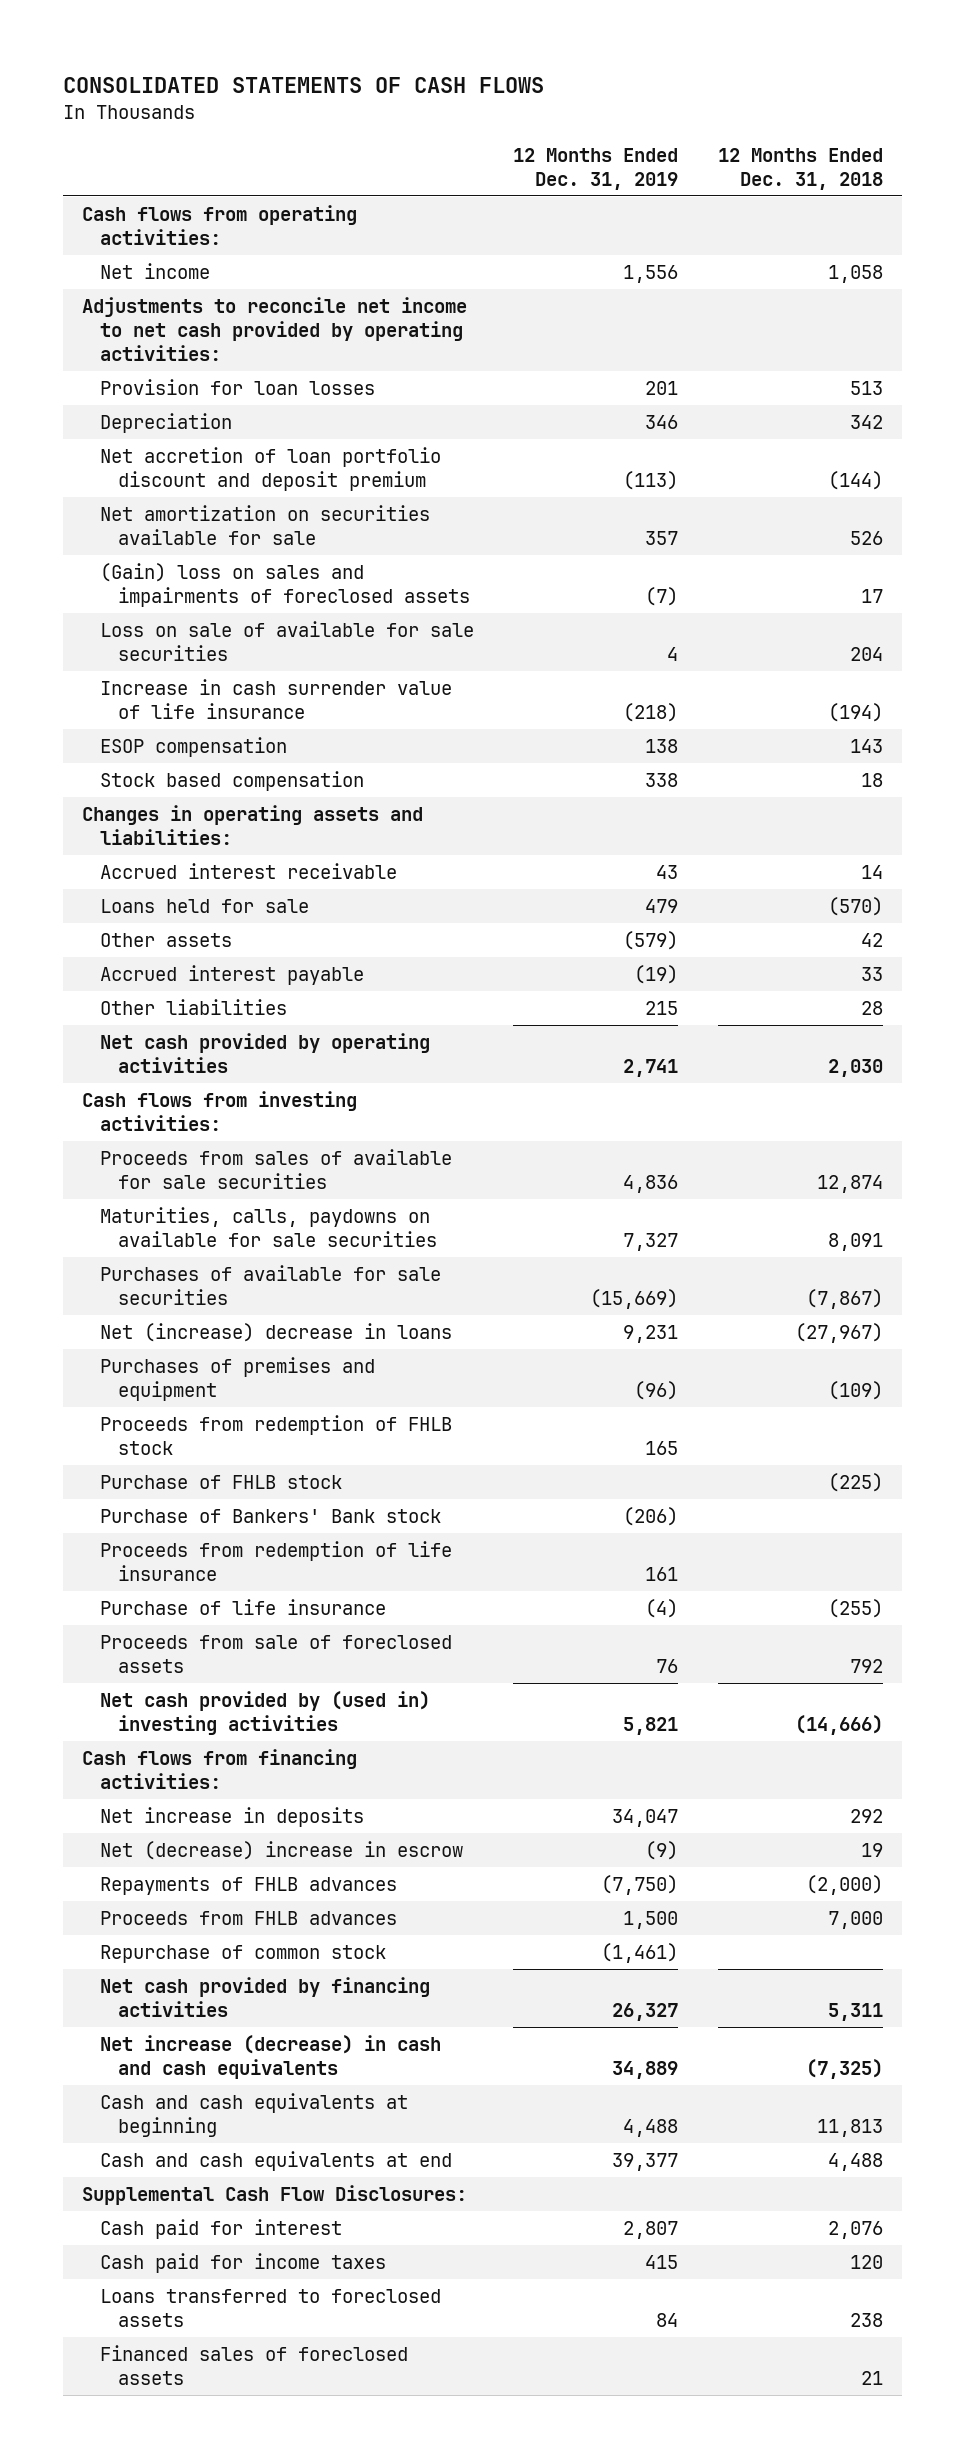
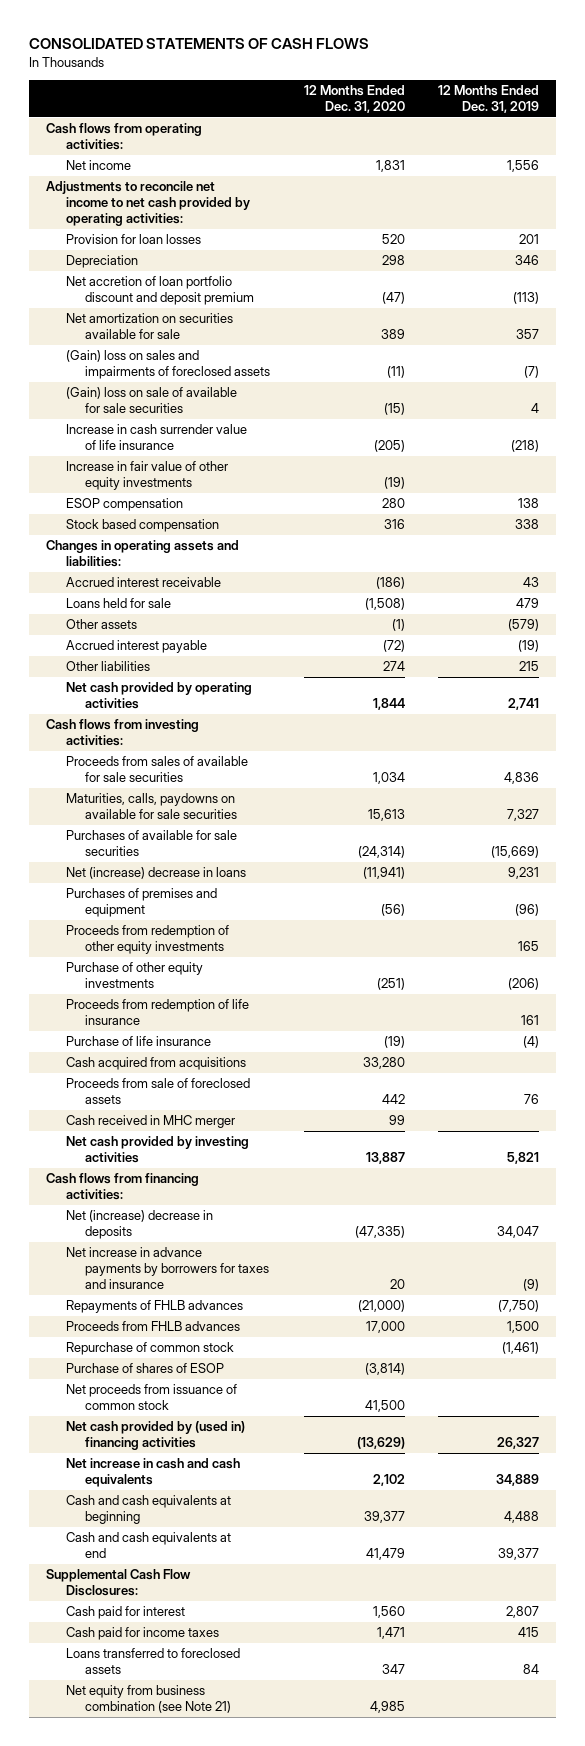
- | 12 Months Ended Dec. 31, 2019 | 12 Months Ended Dec. 31, 2018
+ | 12 Months Ended Dec. 31, 2020 | 12 Months Ended Dec. 31, 2019
- Loss on sale of available for sale securities | 4 | 204
+ (Gain) loss on sale of available for sale securities | (15) | 4
+ Increase in fair value of other equity investments | (19) |
- Proceeds from redemption of FHLB stock | 165 |
- Purchase of FHLB stock | | (225)
- Purchase of Bankers' Bank stock | (206) |
+ Proceeds from redemption of other equity investments | | 165
+ Purchase of other equity investments | (251) | (206)
+ Cash acquired from acquisitions | 33,280 |
- Net cash provided by (used in) investing activities | 5,821 | (14,666)
+ Cash received in MHC merger | 99 |
+ Net cash provided by investing activities | 13,887 | 5,821
- Net increase in deposits | 34,047 | 292
- Net (decrease) increase in escrow | (9) | 19
+ Net (increase) decrease in deposits | (47,335) | 34,047
+ Net increase in advance payments by borrowers for taxes and insurance | 20 | (9)
- Net cash provided by financing activities | 26,327 | 5,311
- Net increase (decrease) in cash and cash equivalents | 34,889 | (7,325)
+ Purchase of shares of ESOP | (3,814) |
+ Net proceeds from issuance of common stock | 41,500 |
+ Net cash provided by (used in) financing activities | (13,629) | 26,327
+ Net increase in cash and cash equivalents | 2,102 | 34,889
- Financed sales of foreclosed assets | | 21
+ Net equity from business combination (see Note 21) | 4,985 |

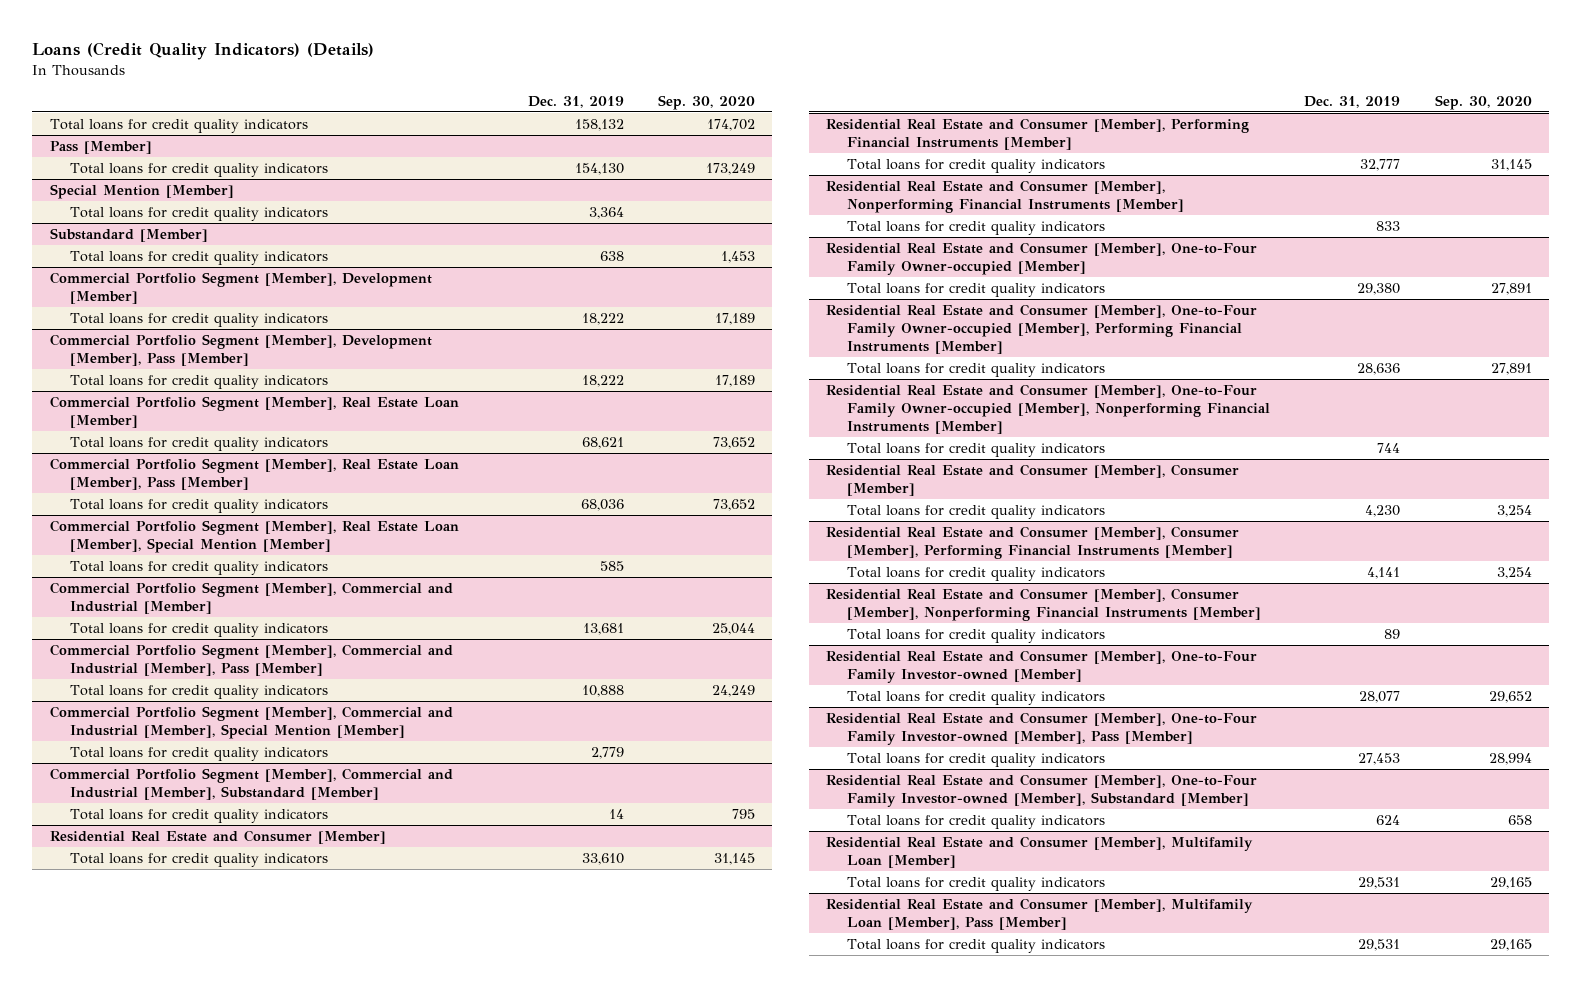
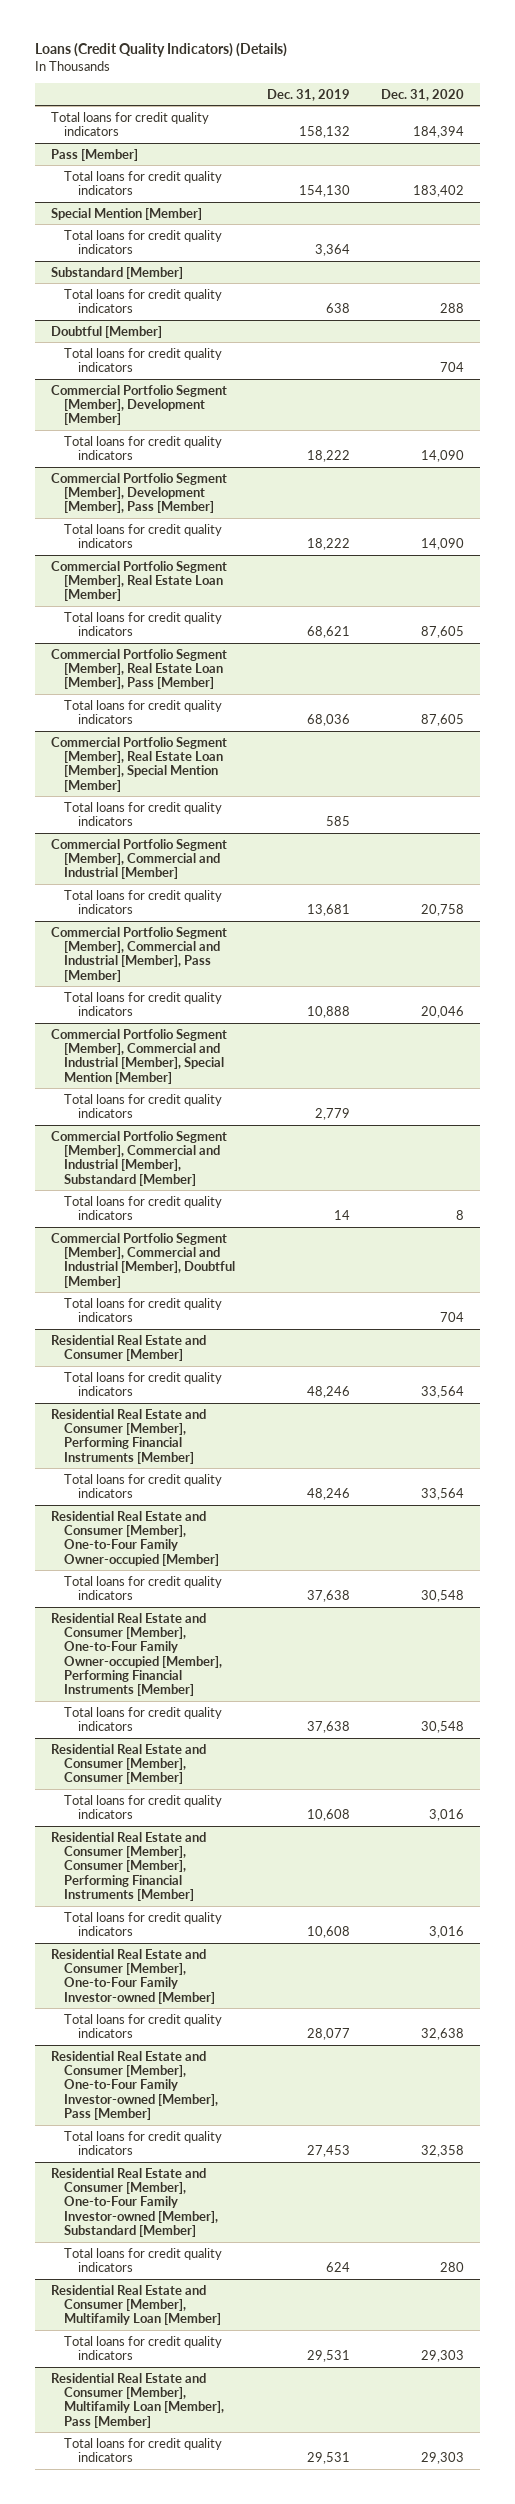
- | Dec. 31, 2019 | Sep. 30, 2020
+ | Dec. 31, 2019 | Dec. 31, 2020
+ Doubtful [Member]
+ Total loans for credit quality indicators | | 704
+ Commercial Portfolio Segment [Member], Commercial and Industrial [Member], Doubtful [Member]
+ Total loans for credit quality indicators | | 704
@ Residential Real Estate and Consumer [Member]
- Total loans for credit quality indicators | 33,610 | 31,145
+ Total loans for credit quality indicators | 48,246 | 33,564
@ Residential Real Estate and Consumer [Member], Performing Financial Instruments [Member]
- Total loans for credit quality indicators | 32,777 | 31,145
- Residential Real Estate and Consumer [Member], Nonperforming Financial Instruments [Member]
- Total loans for credit quality indicators | 833 |
@ Residential Real Estate and Consumer [Member], Performing Financial Instruments [Member]
+ Total loans for credit quality indicators | 48,246 | 33,564
@ Residential Real Estate and Consumer [Member], One-to-Four Family Owner-occupied [Member]
- Total loans for credit quality indicators | 29,380 | 27,891
+ Total loans for credit quality indicators | 37,638 | 30,548
@ Residential Real Estate and Consumer [Member], One-to-Four Family Owner-occupied [Member], Performing Financial Instruments [Member]
- Total loans for credit quality indicators | 28,636 | 27,891
- Residential Real Estate and Consumer [Member], One-to-Four Family Owner-occupied [Member], Nonperforming Financial Instruments [Member]
- Total loans for credit quality indicators | 744 |
@ Residential Real Estate and Consumer [Member], One-to-Four Family Owner-occupied [Member], Performing Financial Instruments [Member]
+ Total loans for credit quality indicators | 37,638 | 30,548
@ Residential Real Estate and Consumer [Member], Consumer [Member]
- Total loans for credit quality indicators | 4,230 | 3,254
+ Total loans for credit quality indicators | 10,608 | 3,016
@ Residential Real Estate and Consumer [Member], Consumer [Member], Performing Financial Instruments [Member]
- Total loans for credit quality indicators | 4,141 | 3,254
- Residential Real Estate and Consumer [Member], Consumer [Member], Nonperforming Financial Instruments [Member]
- Total loans for credit quality indicators | 89 |
@ Residential Real Estate and Consumer [Member], Consumer [Member], Performing Financial Instruments [Member]
+ Total loans for credit quality indicators | 10,608 | 3,016

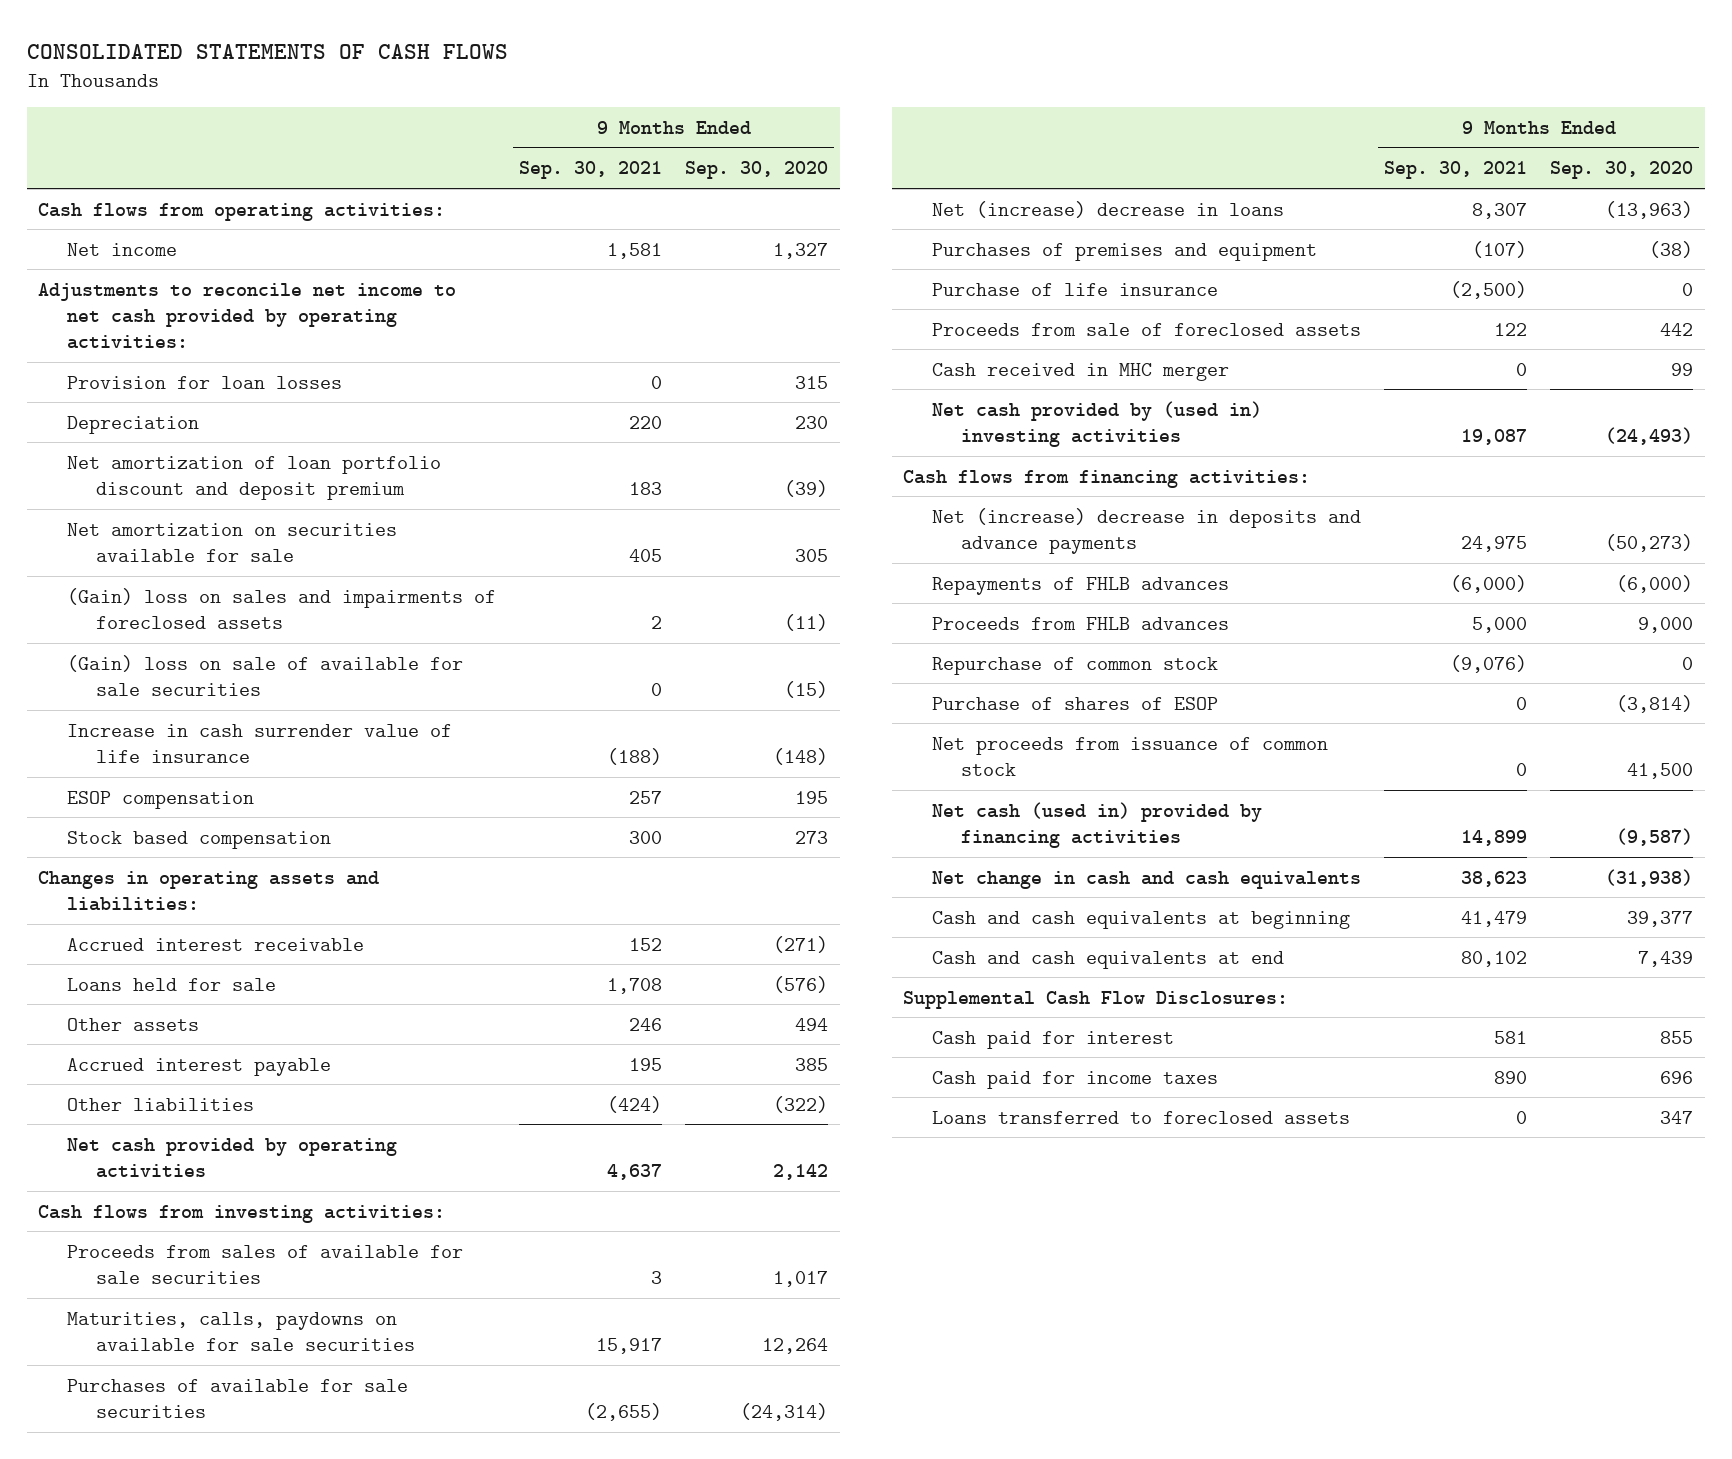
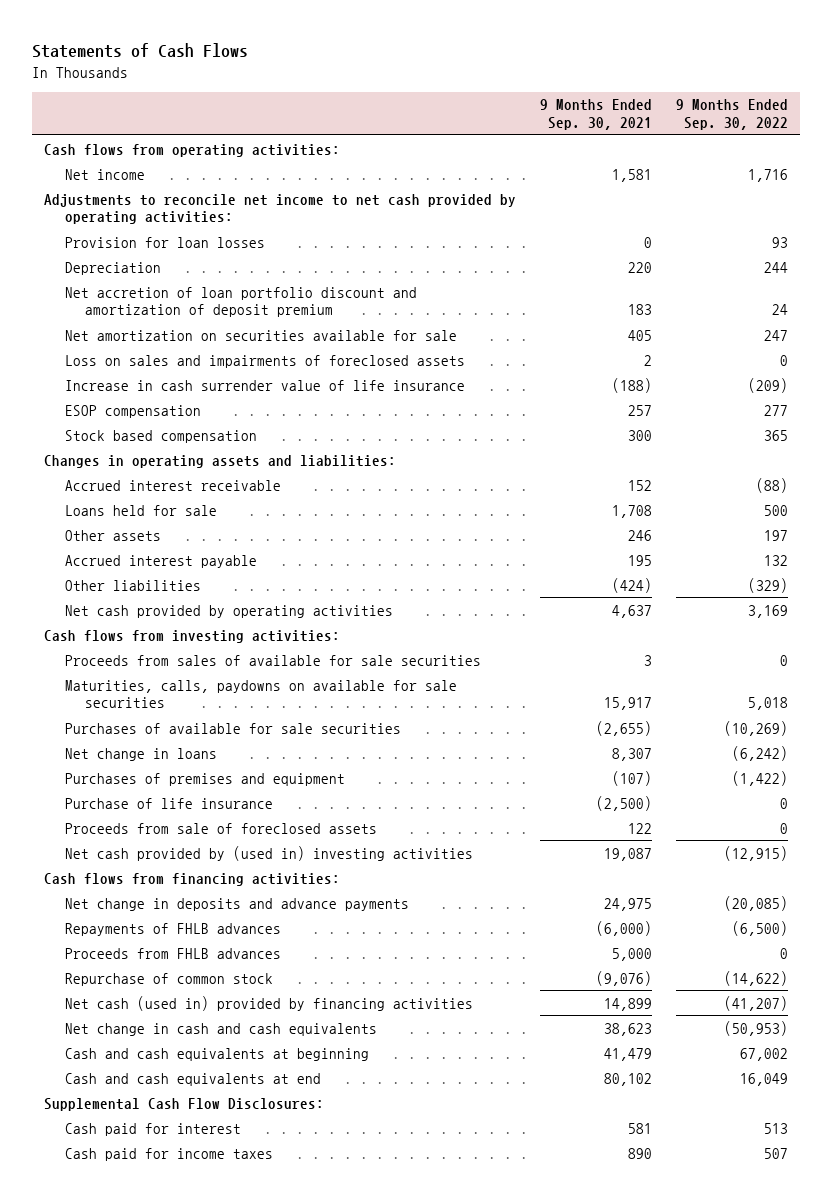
- CONSOLIDATED STATEMENTS OF CASH FLOWS
+ Statements of Cash Flows
- | 9 Months Ended Sep. 30, 2021 | 9 Months Ended Sep. 30, 2020
+ | 9 Months Ended Sep. 30, 2021 | 9 Months Ended Sep. 30, 2022
- Net amortization of loan portfolio discount and deposit premium | 183 | (39)
+ Net accretion of loan portfolio discount and amortization of deposit premium | 183 | 24
- (Gain) loss on sales and impairments of foreclosed assets | 2 | (11)
- (Gain) loss on sale of available for sale securities | 0 | (15)
+ Loss on sales and impairments of foreclosed assets | 2 | 0
- Net (increase) decrease in loans | 8,307 | (13,963)
+ Net change in loans | 8,307 | (6,242)
- Cash received in MHC merger | 0 | 99
- Net (increase) decrease in deposits and advance payments | 24,975 | (50,273)
+ Net change in deposits and advance payments | 24,975 | (20,085)
- Purchase of shares of ESOP | 0 | (3,814)
- Net proceeds from issuance of common stock | 0 | 41,500
- Loans transferred to foreclosed assets | 0 | 347

